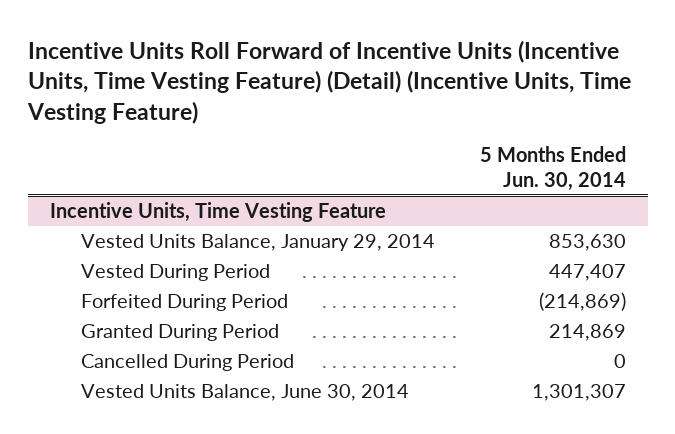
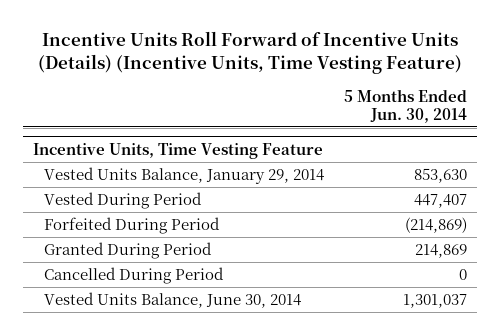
- Incentive Units Roll Forward of Incentive Units (Incentive Units, Time Vesting Feature) (Detail) (Incentive Units, Time Vesting Feature)
+ Incentive Units Roll Forward of Incentive Units (Details) (Incentive Units, Time Vesting Feature)
@ Incentive Units, Time Vesting Feature
- Vested Units Balance, June 30, 2014 | 1,301,307
+ Vested Units Balance, June 30, 2014 | 1,301,037

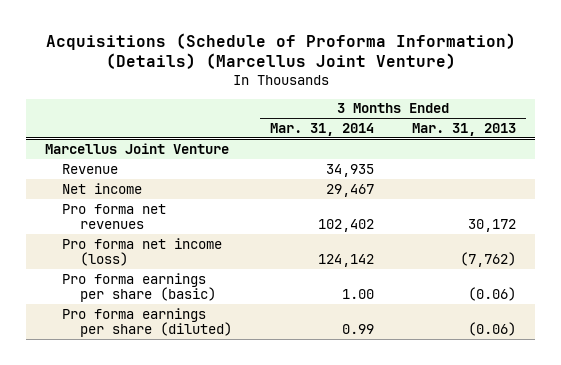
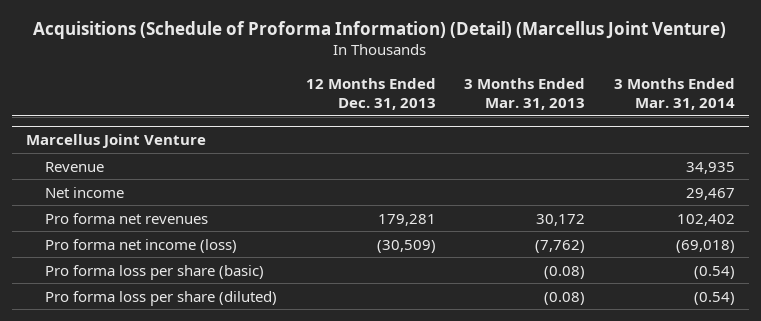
- Acquisitions (Schedule of Proforma Information) (Details) (Marcellus Joint Venture)
+ Acquisitions (Schedule of Proforma Information) (Detail) (Marcellus Joint Venture)
- | 3 Months Ended Mar. 31, 2014 | 3 Months Ended Mar. 31, 2013
+ | 12 Months Ended Dec. 31, 2013 | 3 Months Ended Mar. 31, 2013 | 3 Months Ended Mar. 31, 2014
@ Marcellus Joint Venture
- Pro forma net income (loss) | 124,142 | (7,762)
- Pro forma earnings per share (basic) | 1.00 | (0.06)
- Pro forma earnings per share (diluted) | 0.99 | (0.06)
+ Pro forma net income (loss) | (30,509) | (7,762) | (69,018)
+ Pro forma loss per share (basic) | | (0.08) | (0.54)
+ Pro forma loss per share (diluted) | | (0.08) | (0.54)

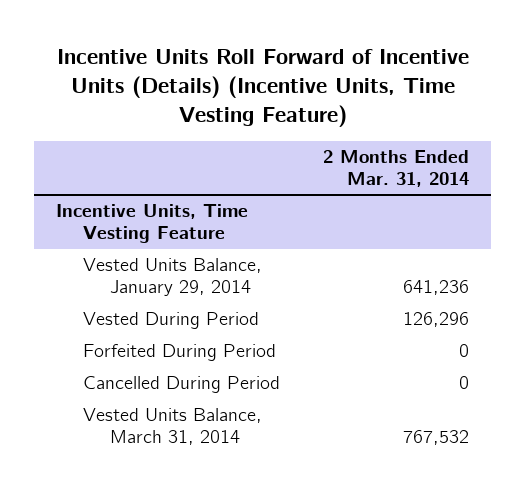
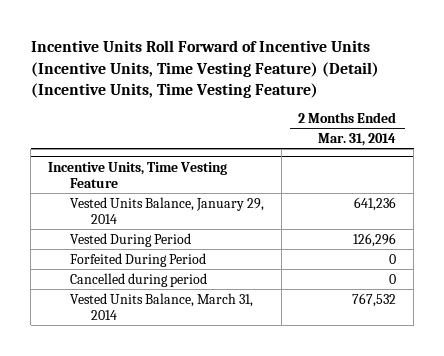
- Incentive Units Roll Forward of Incentive Units (Details) (Incentive Units, Time Vesting Feature)
+ Incentive Units Roll Forward of Incentive Units (Incentive Units, Time Vesting Feature) (Detail) (Incentive Units, Time Vesting Feature)
@ Incentive Units, Time Vesting Feature
- Cancelled During Period | 0
+ Cancelled during period | 0

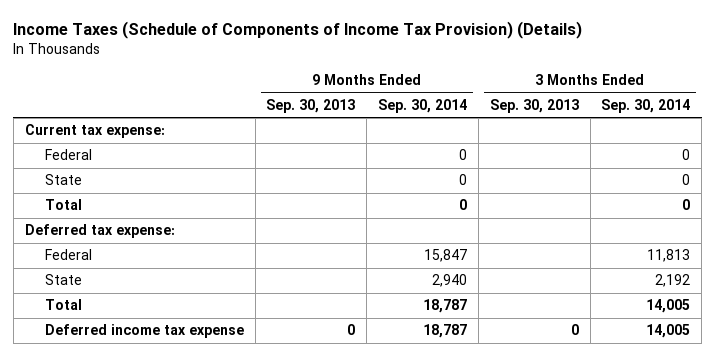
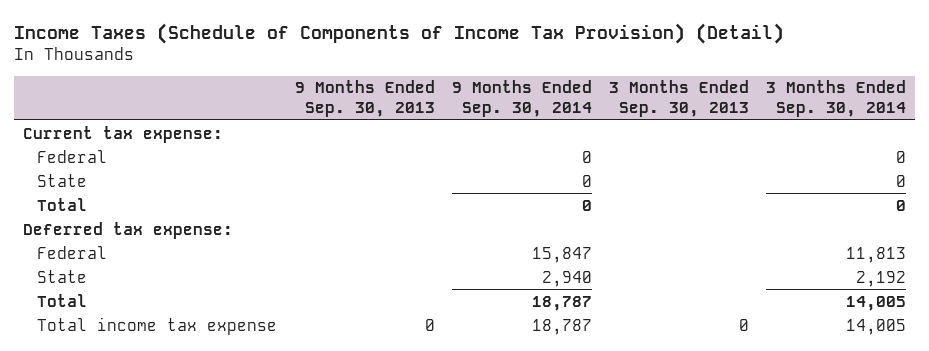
- Income Taxes (Schedule of Components of Income Tax Provision) (Details)
+ Income Taxes (Schedule of Components of Income Tax Provision) (Detail)
- Deferred income tax expense | 0 | 18,787 | 0 | 14,005
+ Total income tax expense | 0 | 18,787 | 0 | 14,005

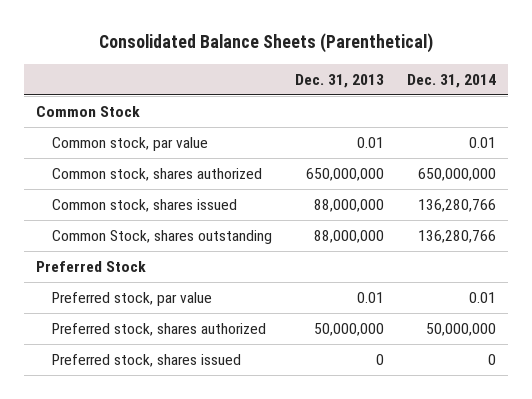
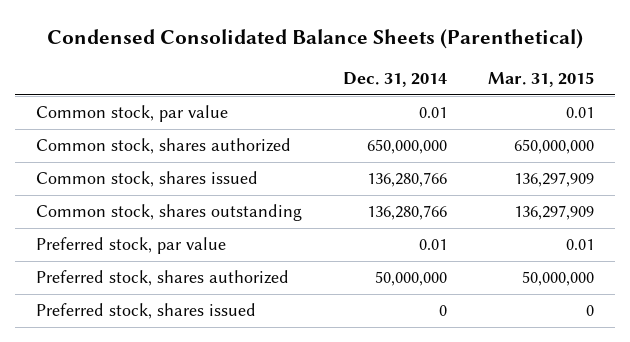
- Consolidated Balance Sheets (Parenthetical)
+ Condensed Consolidated Balance Sheets (Parenthetical)
- | Dec. 31, 2013 | Dec. 31, 2014
+ | Dec. 31, 2014 | Mar. 31, 2015
- Common Stock
- Common Stock, shares outstanding | 88,000,000 | 136,280,766
- Preferred Stock
+ Common stock, shares outstanding | 136,280,766 | 136,297,909

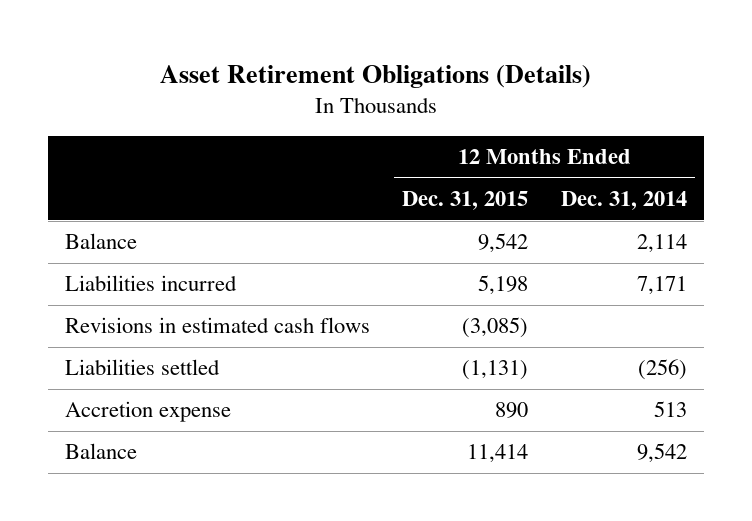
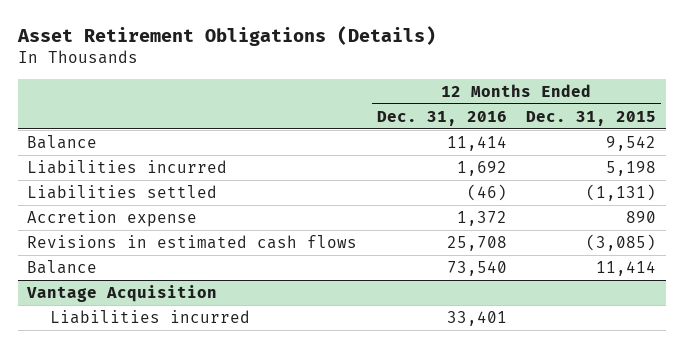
- | 12 Months Ended Dec. 31, 2015 | 12 Months Ended Dec. 31, 2014
+ | 12 Months Ended Dec. 31, 2016 | 12 Months Ended Dec. 31, 2015
moved down: Revisions in estimated cash flows | 25,708 | (3,085)
+ Vantage Acquisition
+ Liabilities incurred | 33,401 |

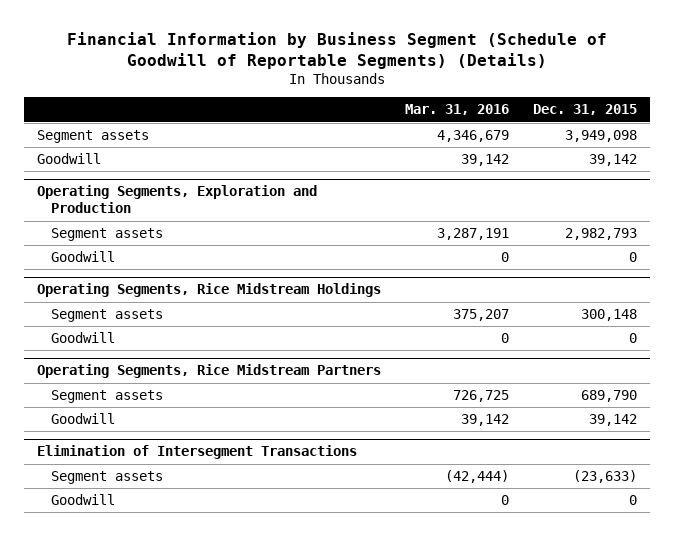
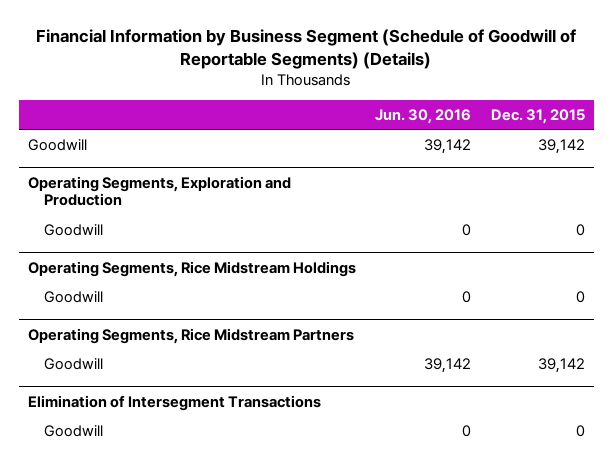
- | Mar. 31, 2016 | Dec. 31, 2015
+ | Jun. 30, 2016 | Dec. 31, 2015
- Segment assets | 4,346,679 | 3,949,098
@ Operating Segments, Exploration and Production
- Segment assets | 3,287,191 | 2,982,793
@ Operating Segments, Rice Midstream Holdings
- Segment assets | 375,207 | 300,148
@ Operating Segments, Rice Midstream Partners
- Segment assets | 726,725 | 689,790
@ Elimination of Intersegment Transactions
- Segment assets | (42,444) | (23,633)

